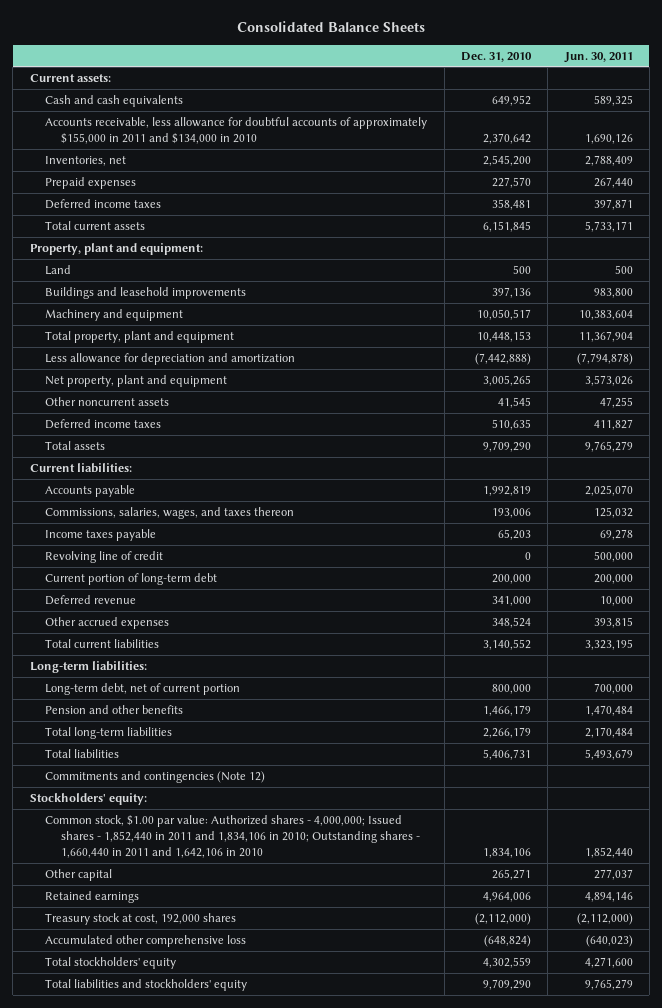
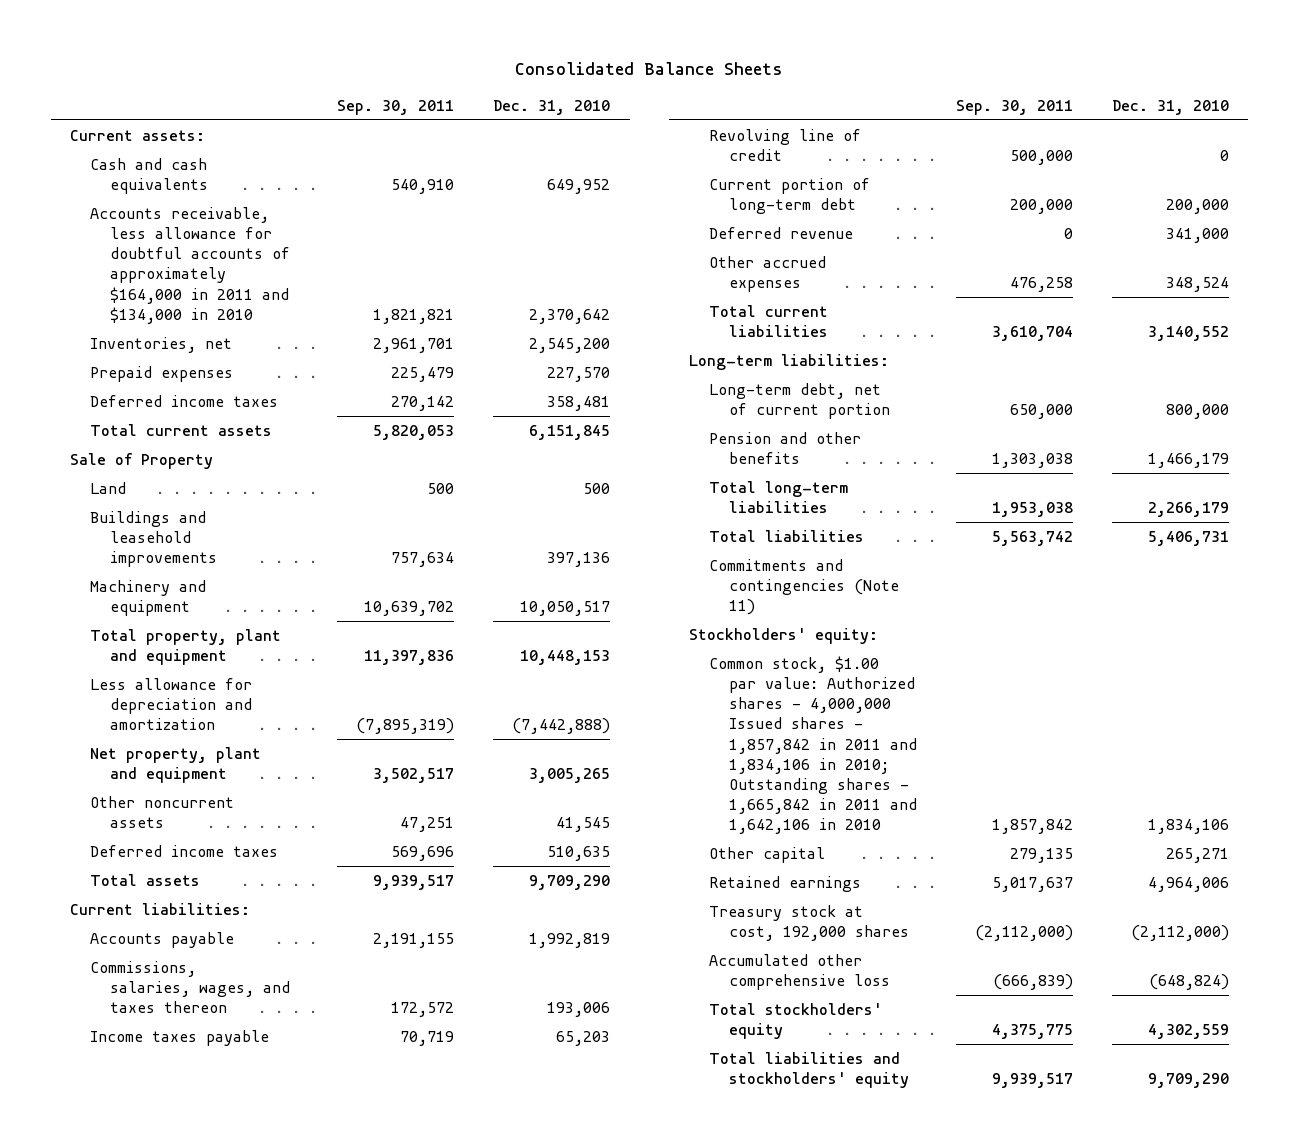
- | Dec. 31, 2010 | Jun. 30, 2011
+ | Sep. 30, 2011 | Dec. 31, 2010
- Accounts receivable, less allowance for doubtful accounts of approximately $155,000 in 2011 and $134,000 in 2010 | 2,370,642 | 1,690,126
+ Accounts receivable, less allowance for doubtful accounts of approximately $164,000 in 2011 and $134,000 in 2010 | 1,821,821 | 2,370,642
- Property, plant and equipment:
+ Sale of Property
- Commitments and contingencies (Note 12)
+ Commitments and contingencies (Note 11)
- Common stock, $1.00 par value: Authorized shares - 4,000,000; Issued shares - 1,852,440 in 2011 and 1,834,106 in 2010; Outstanding shares - 1,660,440 in 2011 and 1,642,106 in 2010 | 1,834,106 | 1,852,440
+ Common stock, $1.00 par value: Authorized shares - 4,000,000 Issued shares - 1,857,842 in 2011 and 1,834,106 in 2010; Outstanding shares - 1,665,842 in 2011 and 1,642,106 in 2010 | 1,857,842 | 1,834,106

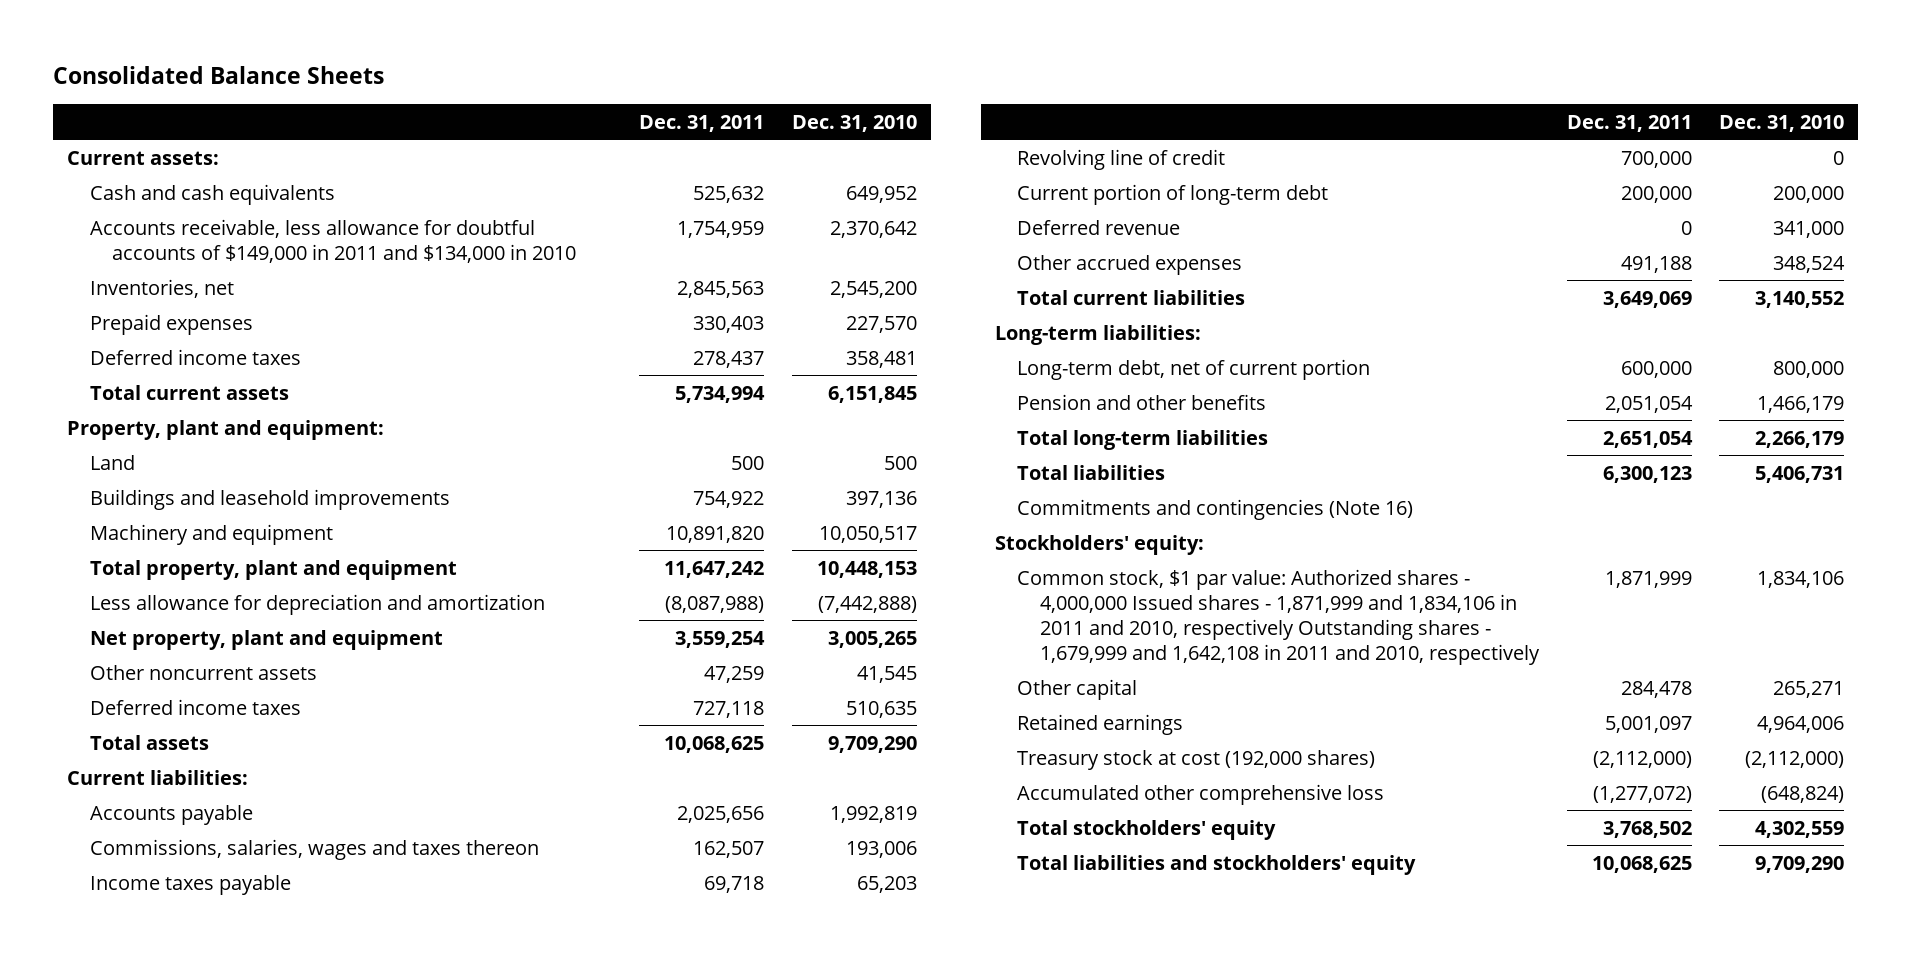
- | Sep. 30, 2011 | Dec. 31, 2010
+ | Dec. 31, 2011 | Dec. 31, 2010
- Accounts receivable, less allowance for doubtful accounts of approximately $164,000 in 2011 and $134,000 in 2010 | 1,821,821 | 2,370,642
+ Accounts receivable, less allowance for doubtful accounts of $149,000 in 2011 and $134,000 in 2010 | 1,754,959 | 2,370,642
- Sale of Property
+ Property, plant and equipment:
- Commissions, salaries, wages, and taxes thereon | 172,572 | 193,006
+ Commissions, salaries, wages and taxes thereon | 162,507 | 193,006
- Commitments and contingencies (Note 11)
+ Commitments and contingencies (Note 16)
- Common stock, $1.00 par value: Authorized shares - 4,000,000 Issued shares - 1,857,842 in 2011 and 1,834,106 in 2010; Outstanding shares - 1,665,842 in 2011 and 1,642,106 in 2010 | 1,857,842 | 1,834,106
+ Common stock, $1 par value: Authorized shares - 4,000,000 Issued shares - 1,871,999 and 1,834,106 in 2011 and 2010, respectively Outstanding shares - 1,679,999 and 1,642,108 in 2011 and 2010, respectively | 1,871,999 | 1,834,106
- Treasury stock at cost, 192,000 shares | (2,112,000) | (2,112,000)
+ Treasury stock at cost (192,000 shares) | (2,112,000) | (2,112,000)

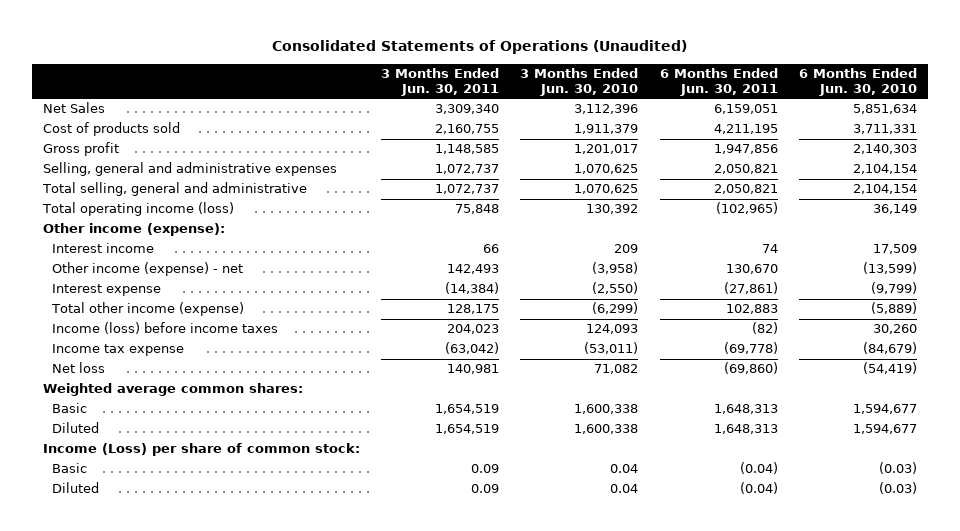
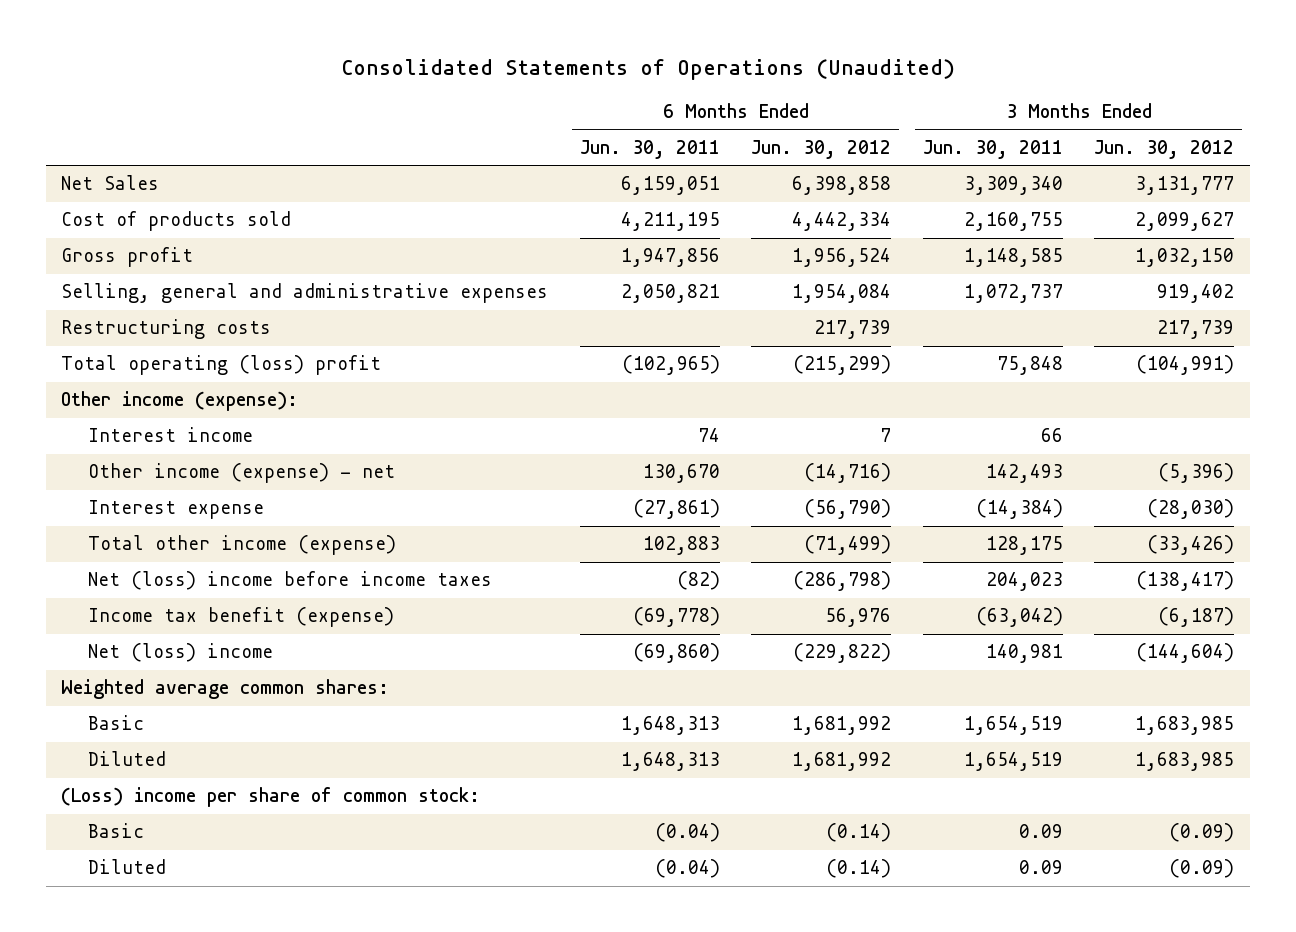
- | 3 Months Ended Jun. 30, 2011 | 3 Months Ended Jun. 30, 2010 | 6 Months Ended Jun. 30, 2011 | 6 Months Ended Jun. 30, 2010
+ | 6 Months Ended Jun. 30, 2011 | 6 Months Ended Jun. 30, 2012 | 3 Months Ended Jun. 30, 2011 | 3 Months Ended Jun. 30, 2012
- Total selling, general and administrative | 1,072,737 | 1,070,625 | 2,050,821 | 2,104,154
- Total operating income (loss) | 75,848 | 130,392 | (102,965) | 36,149
+ Restructuring costs | | 217,739 | | 217,739
+ Total operating (loss) profit | (102,965) | (215,299) | 75,848 | (104,991)
- Income (loss) before income taxes | 204,023 | 124,093 | (82) | 30,260
- Income tax expense | (63,042) | (53,011) | (69,778) | (84,679)
- Net loss | 140,981 | 71,082 | (69,860) | (54,419)
+ Net (loss) income before income taxes | (82) | (286,798) | 204,023 | (138,417)
+ Income tax benefit (expense) | (69,778) | 56,976 | (63,042) | (6,187)
+ Net (loss) income | (69,860) | (229,822) | 140,981 | (144,604)
- Income (Loss) per share of common stock:
+ (Loss) income per share of common stock:

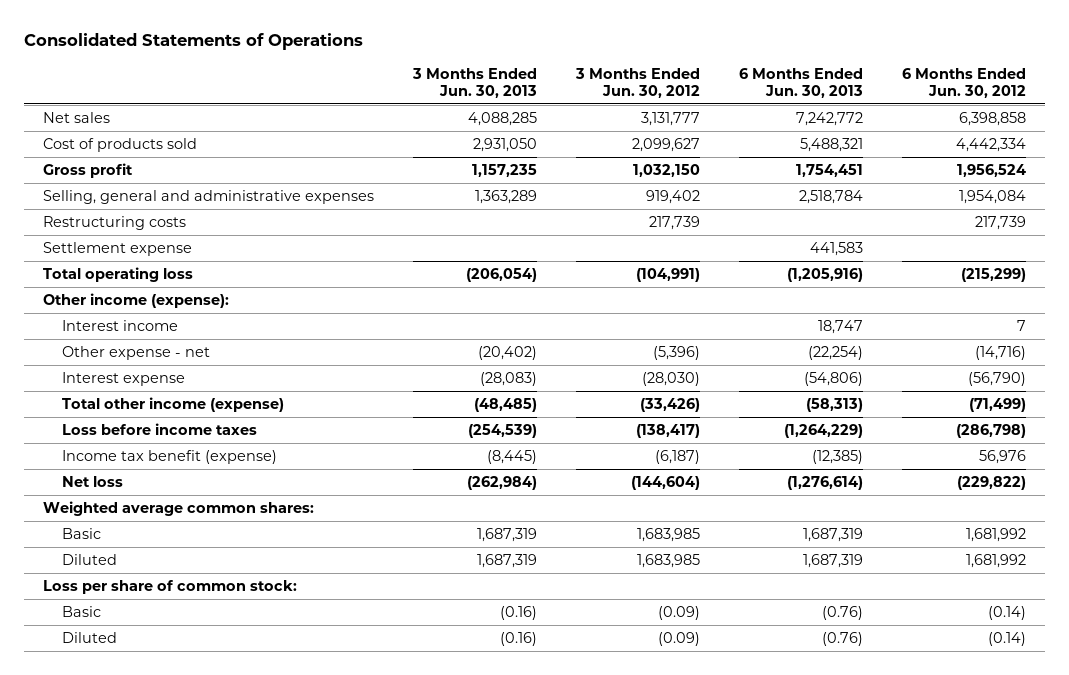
- Consolidated Statements of Operations (Unaudited)
+ Consolidated Statements of Operations
- | 6 Months Ended Jun. 30, 2011 | 6 Months Ended Jun. 30, 2012 | 3 Months Ended Jun. 30, 2011 | 3 Months Ended Jun. 30, 2012
+ | 3 Months Ended Jun. 30, 2013 | 3 Months Ended Jun. 30, 2012 | 6 Months Ended Jun. 30, 2013 | 6 Months Ended Jun. 30, 2012
- Net Sales | 6,159,051 | 6,398,858 | 3,309,340 | 3,131,777
+ Net sales | 4,088,285 | 3,131,777 | 7,242,772 | 6,398,858
- Total operating (loss) profit | (102,965) | (215,299) | 75,848 | (104,991)
+ Settlement expense | | | 441,583 |
+ Total operating loss | (206,054) | (104,991) | (1,205,916) | (215,299)
- Other income (expense) - net | 130,670 | (14,716) | 142,493 | (5,396)
+ Other expense - net | (20,402) | (5,396) | (22,254) | (14,716)
- Net (loss) income before income taxes | (82) | (286,798) | 204,023 | (138,417)
+ Loss before income taxes | (254,539) | (138,417) | (1,264,229) | (286,798)
- Net (loss) income | (69,860) | (229,822) | 140,981 | (144,604)
+ Net loss | (262,984) | (144,604) | (1,276,614) | (229,822)
- (Loss) income per share of common stock:
+ Loss per share of common stock:

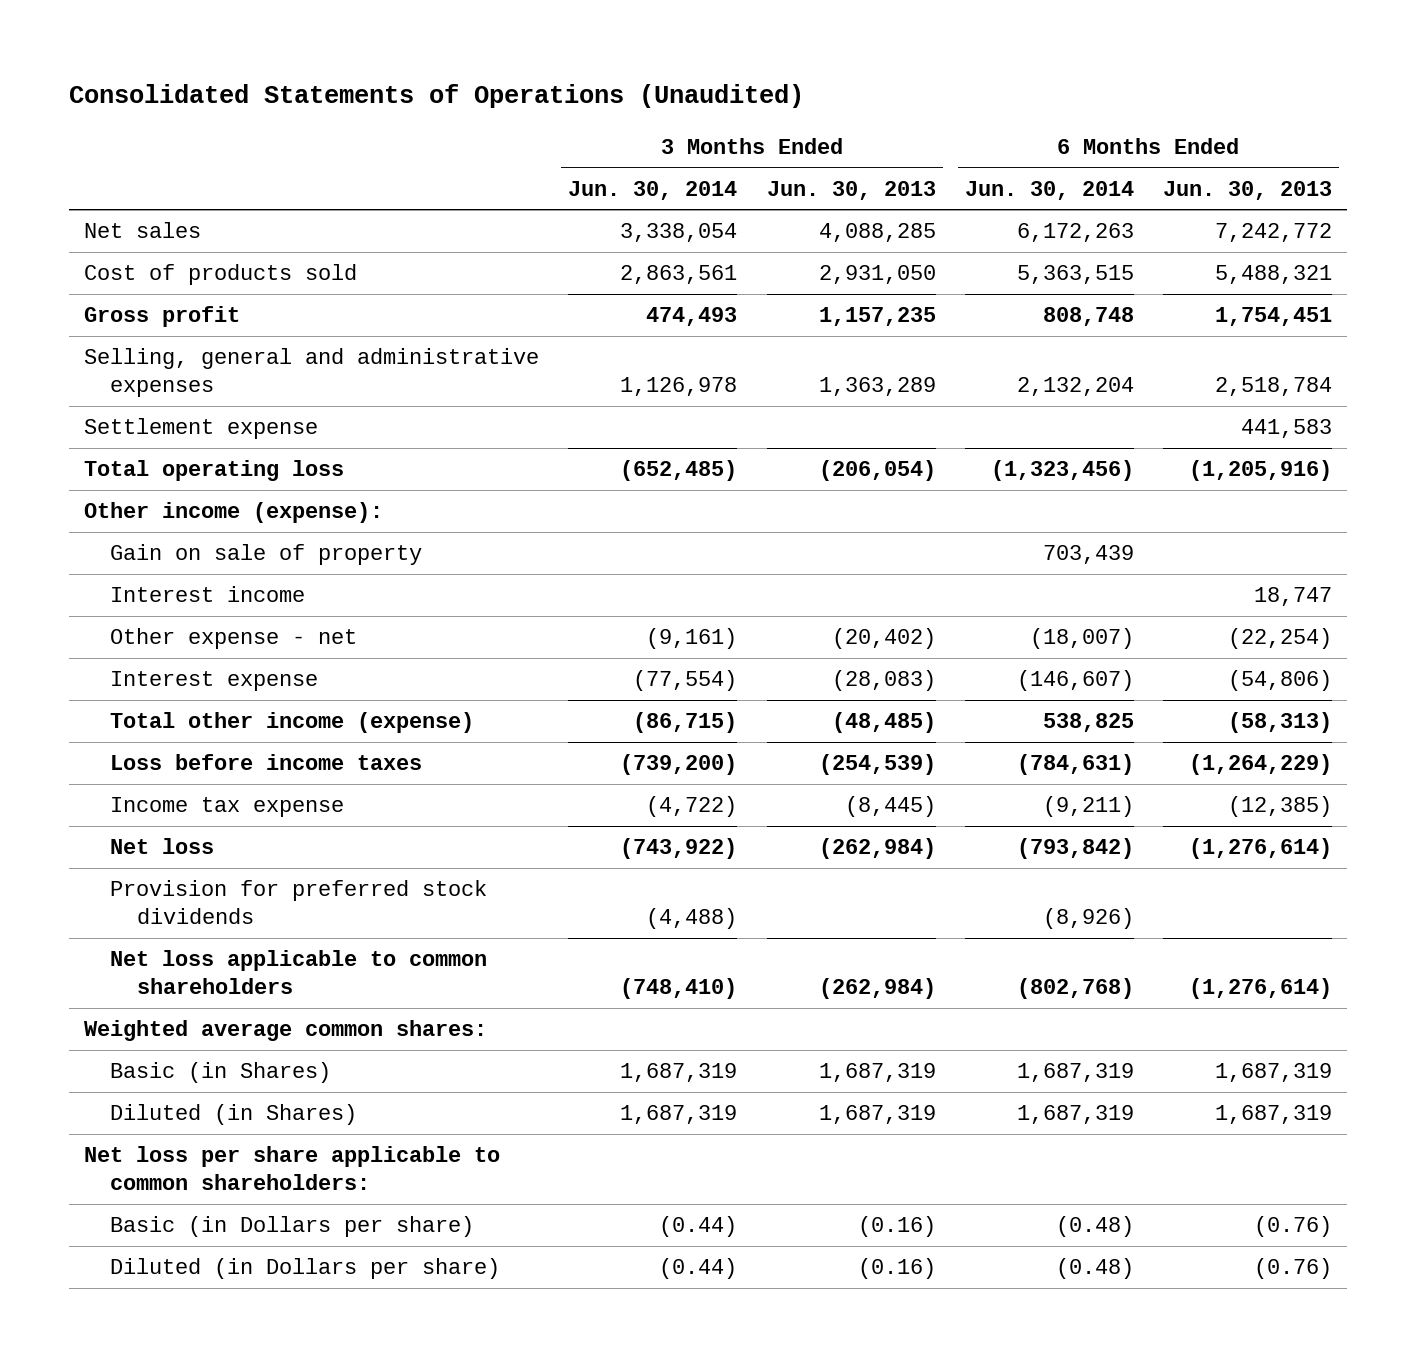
- Consolidated Statements of Operations
+ Consolidated Statements of Operations (Unaudited)
- | 3 Months Ended Jun. 30, 2013 | 3 Months Ended Jun. 30, 2012 | 6 Months Ended Jun. 30, 2013 | 6 Months Ended Jun. 30, 2012
+ | 3 Months Ended Jun. 30, 2014 | 3 Months Ended Jun. 30, 2013 | 6 Months Ended Jun. 30, 2014 | 6 Months Ended Jun. 30, 2013
- Restructuring costs | | 217,739 | | 217,739
+ Gain on sale of property | | | 703,439 |
- Income tax benefit (expense) | (8,445) | (6,187) | (12,385) | 56,976
+ Income tax expense | (4,722) | (8,445) | (9,211) | (12,385)
+ Provision for preferred stock dividends | (4,488) | | (8,926) |
+ Net loss applicable to common shareholders | (748,410) | (262,984) | (802,768) | (1,276,614)
- Basic | 1,687,319 | 1,683,985 | 1,687,319 | 1,681,992
- Diluted | 1,687,319 | 1,683,985 | 1,687,319 | 1,681,992
- Loss per share of common stock:
- Basic | (0.16) | (0.09) | (0.76) | (0.14)
- Diluted | (0.16) | (0.09) | (0.76) | (0.14)
+ Basic (in Shares) | 1,687,319 | 1,687,319 | 1,687,319 | 1,687,319
+ Diluted (in Shares) | 1,687,319 | 1,687,319 | 1,687,319 | 1,687,319
+ Net loss per share applicable to common shareholders:
+ Basic (in Dollars per share) | (0.44) | (0.16) | (0.48) | (0.76)
+ Diluted (in Dollars per share) | (0.44) | (0.16) | (0.48) | (0.76)

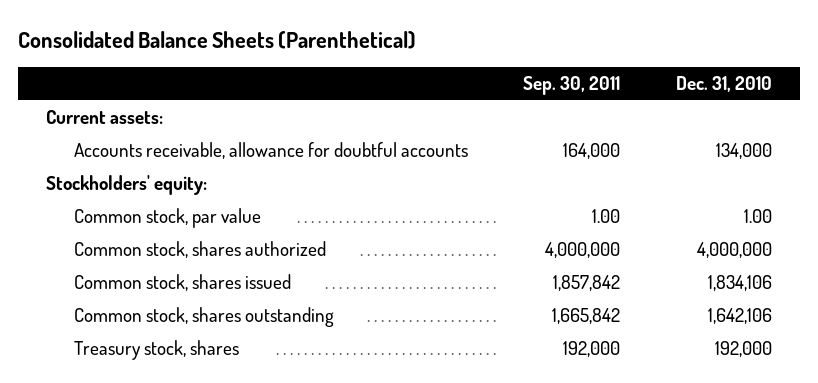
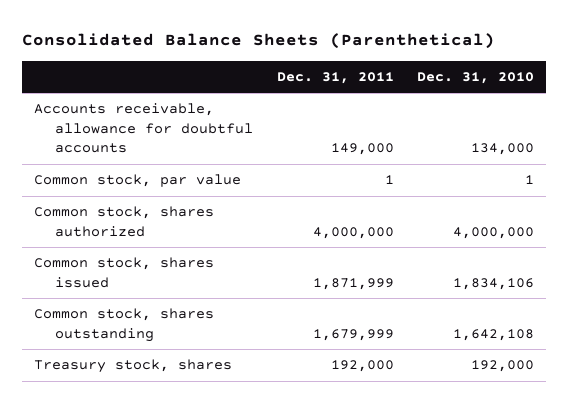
- | Sep. 30, 2011 | Dec. 31, 2010
+ | Dec. 31, 2011 | Dec. 31, 2010
- Current assets:
- Stockholders' equity:
- Common stock, par value | 1.00 | 1.00
+ Common stock, par value | 1 | 1
- Common stock, shares outstanding | 1,665,842 | 1,642,106
+ Common stock, shares outstanding | 1,679,999 | 1,642,108

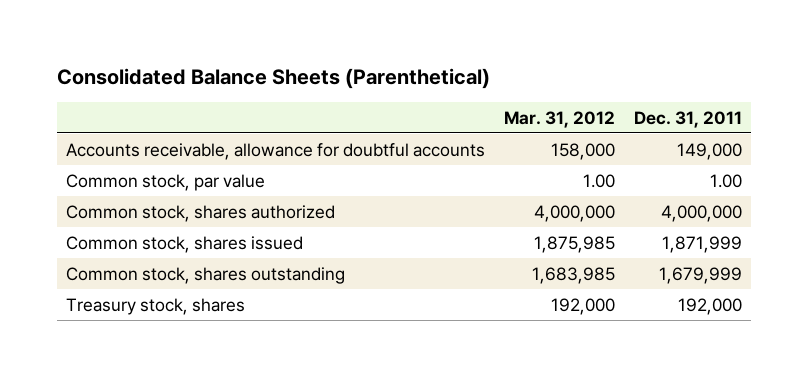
- | Dec. 31, 2011 | Dec. 31, 2010
+ | Mar. 31, 2012 | Dec. 31, 2011
- Common stock, par value | 1 | 1
+ Common stock, par value | 1.00 | 1.00

